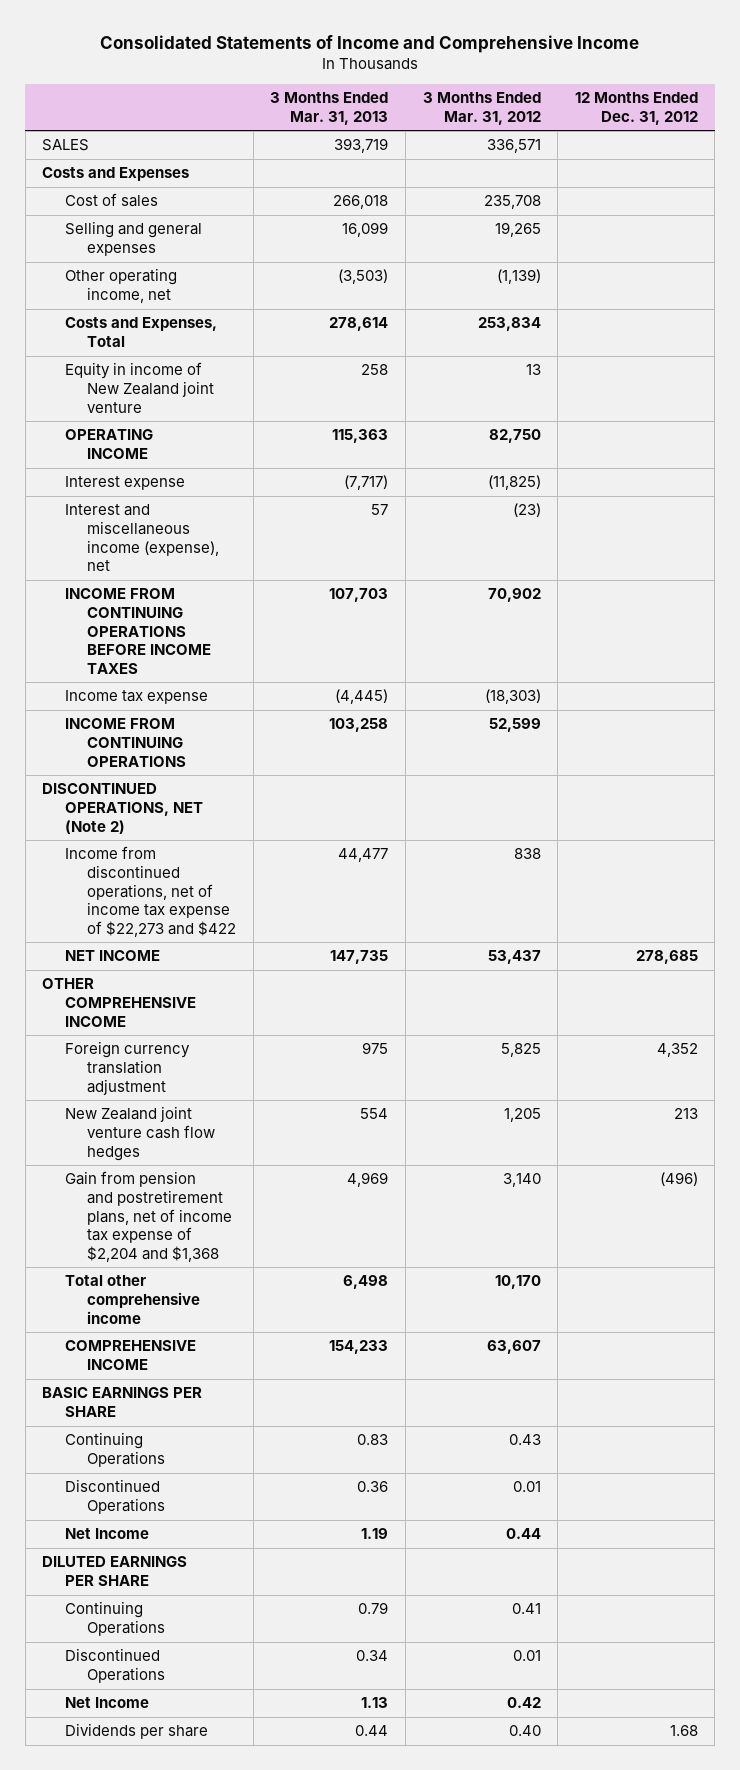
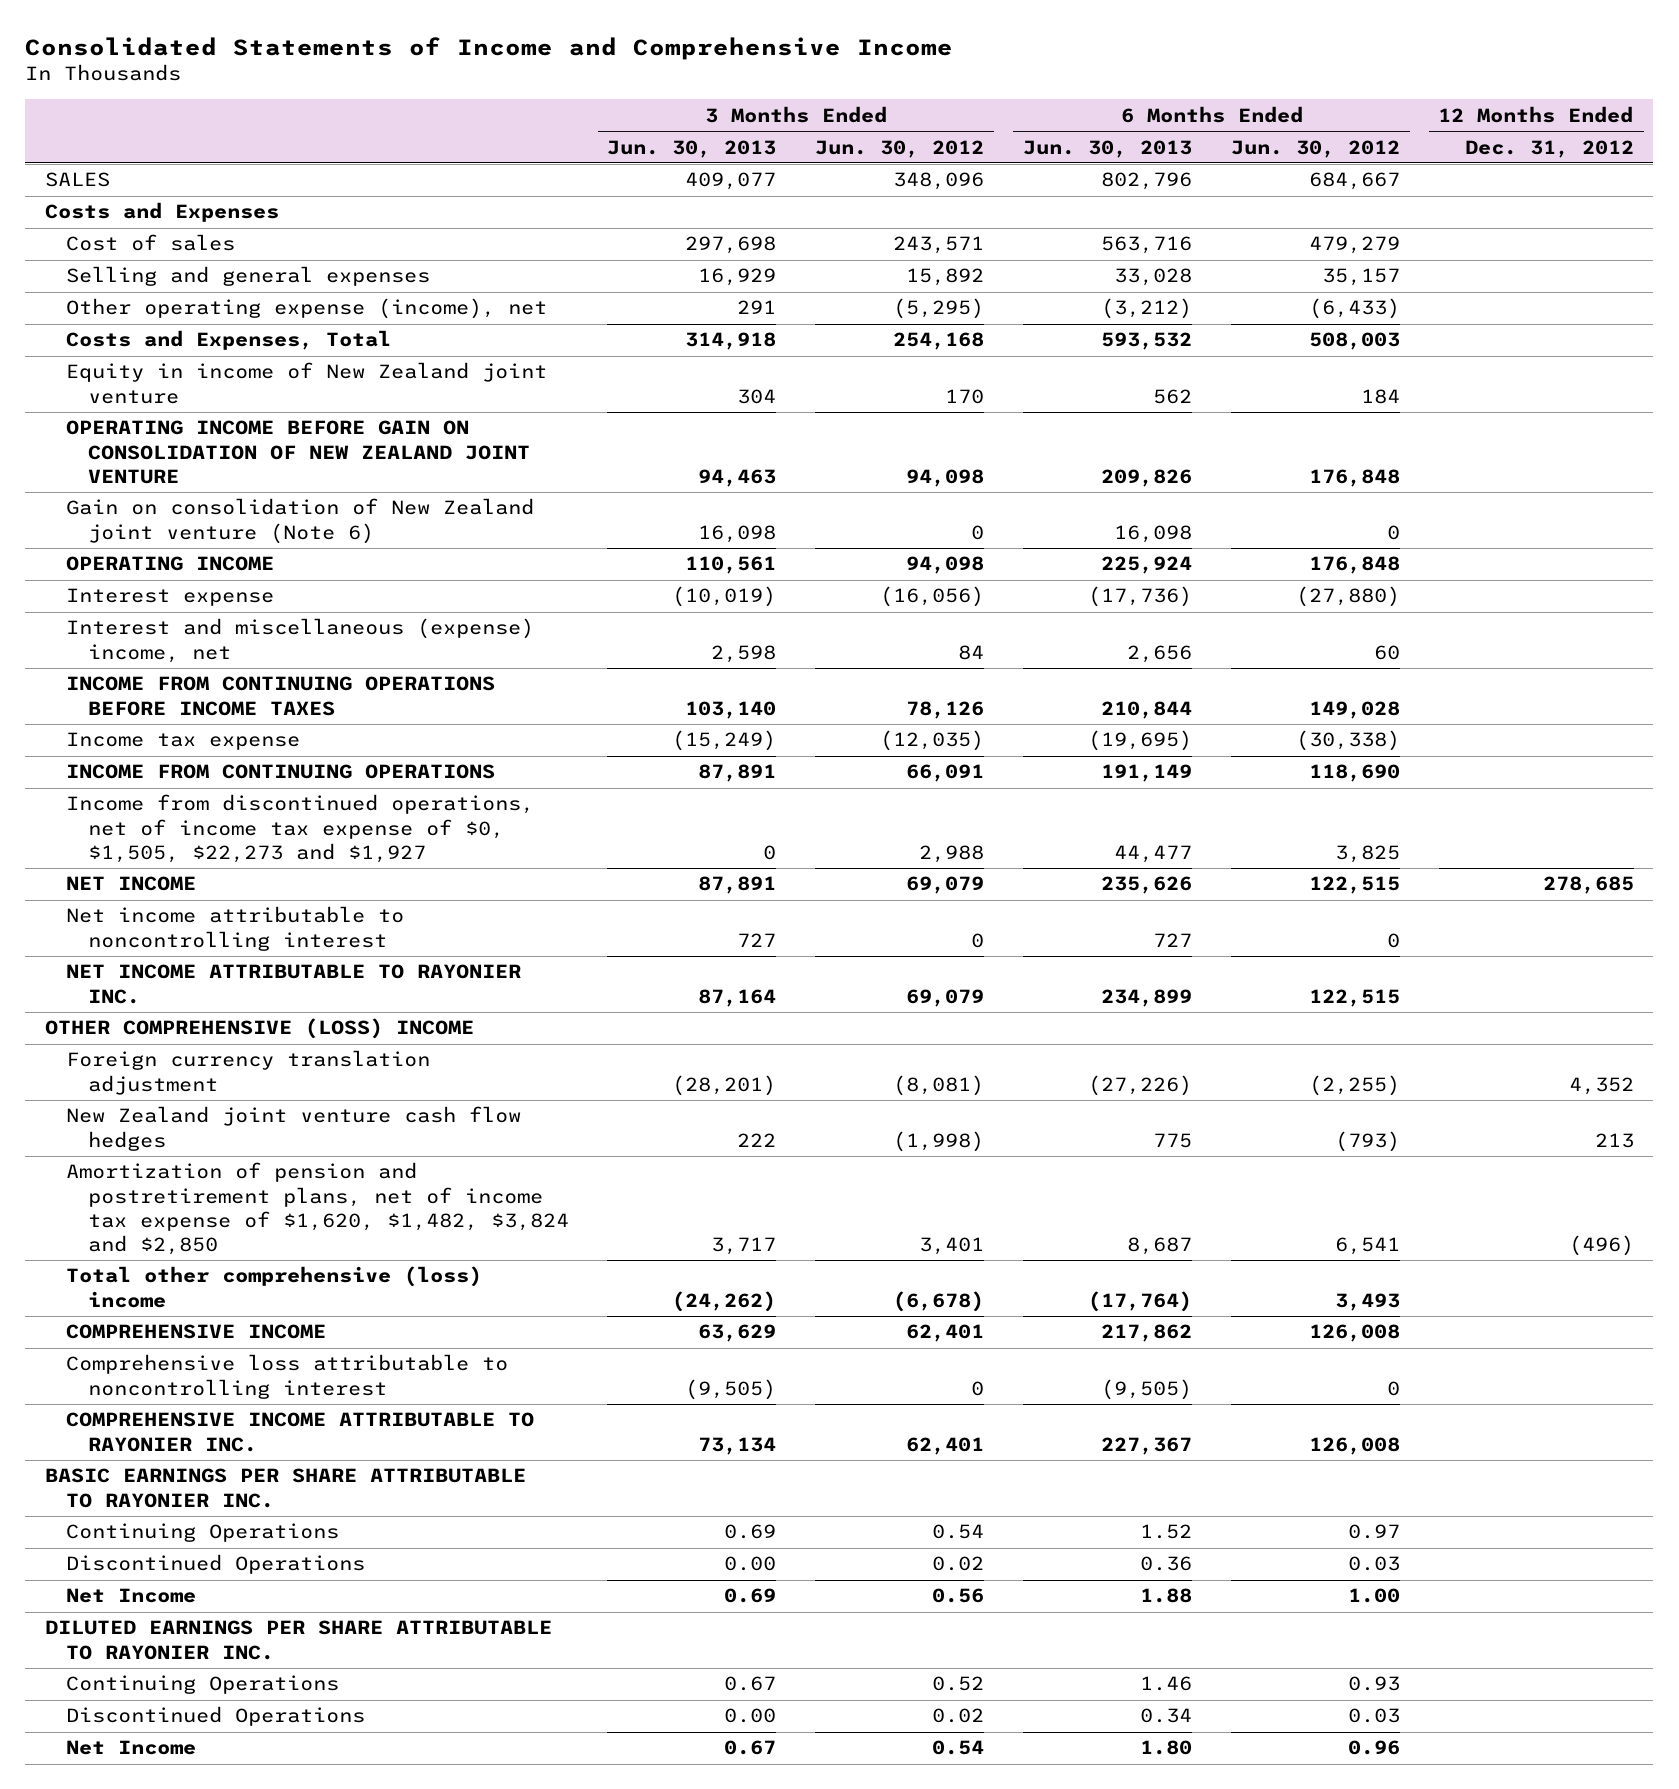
- | 3 Months Ended Mar. 31, 2013 | 3 Months Ended Mar. 31, 2012 | 12 Months Ended Dec. 31, 2012
+ | 3 Months Ended Jun. 30, 2013 | 3 Months Ended Jun. 30, 2012 | 6 Months Ended Jun. 30, 2013 | 6 Months Ended Jun. 30, 2012 | 12 Months Ended Dec. 31, 2012
- Other operating income, net | (3,503) | (1,139) |
+ Other operating expense (income), net | 291 | (5,295) | (3,212) | (6,433) |
+ OPERATING INCOME BEFORE GAIN ON CONSOLIDATION OF NEW ZEALAND JOINT VENTURE | 94,463 | 94,098 | 209,826 | 176,848 |
+ Gain on consolidation of New Zealand joint venture (Note 6) | 16,098 | 0 | 16,098 | 0 |
- Interest and miscellaneous income (expense), net | 57 | (23) |
+ Interest and miscellaneous (expense) income, net | 2,598 | 84 | 2,656 | 60 |
- DISCONTINUED OPERATIONS, NET (Note 2)
- Income from discontinued operations, net of income tax expense of $22,273 and $422 | 44,477 | 838 |
+ Income from discontinued operations, net of income tax expense of $0, $1,505, $22,273 and $1,927 | 0 | 2,988 | 44,477 | 3,825 |
- OTHER COMPREHENSIVE INCOME
+ Net income attributable to noncontrolling interest | 727 | 0 | 727 | 0 |
+ NET INCOME ATTRIBUTABLE TO RAYONIER INC. | 87,164 | 69,079 | 234,899 | 122,515 |
+ OTHER COMPREHENSIVE (LOSS) INCOME
- Gain from pension and postretirement plans, net of income tax expense of $2,204 and $1,368 | 4,969 | 3,140 | (496)
- Total other comprehensive income | 6,498 | 10,170 |
+ Amortization of pension and postretirement plans, net of income tax expense of $1,620, $1,482, $3,824 and $2,850 | 3,717 | 3,401 | 8,687 | 6,541 | (496)
+ Total other comprehensive (loss) income | (24,262) | (6,678) | (17,764) | 3,493 |
- BASIC EARNINGS PER SHARE
+ Comprehensive loss attributable to noncontrolling interest | (9,505) | 0 | (9,505) | 0 |
+ COMPREHENSIVE INCOME ATTRIBUTABLE TO RAYONIER INC. | 73,134 | 62,401 | 227,367 | 126,008 |
+ BASIC EARNINGS PER SHARE ATTRIBUTABLE TO RAYONIER INC.
- DILUTED EARNINGS PER SHARE
+ DILUTED EARNINGS PER SHARE ATTRIBUTABLE TO RAYONIER INC.
- Dividends per share | 0.44 | 0.40 | 1.68

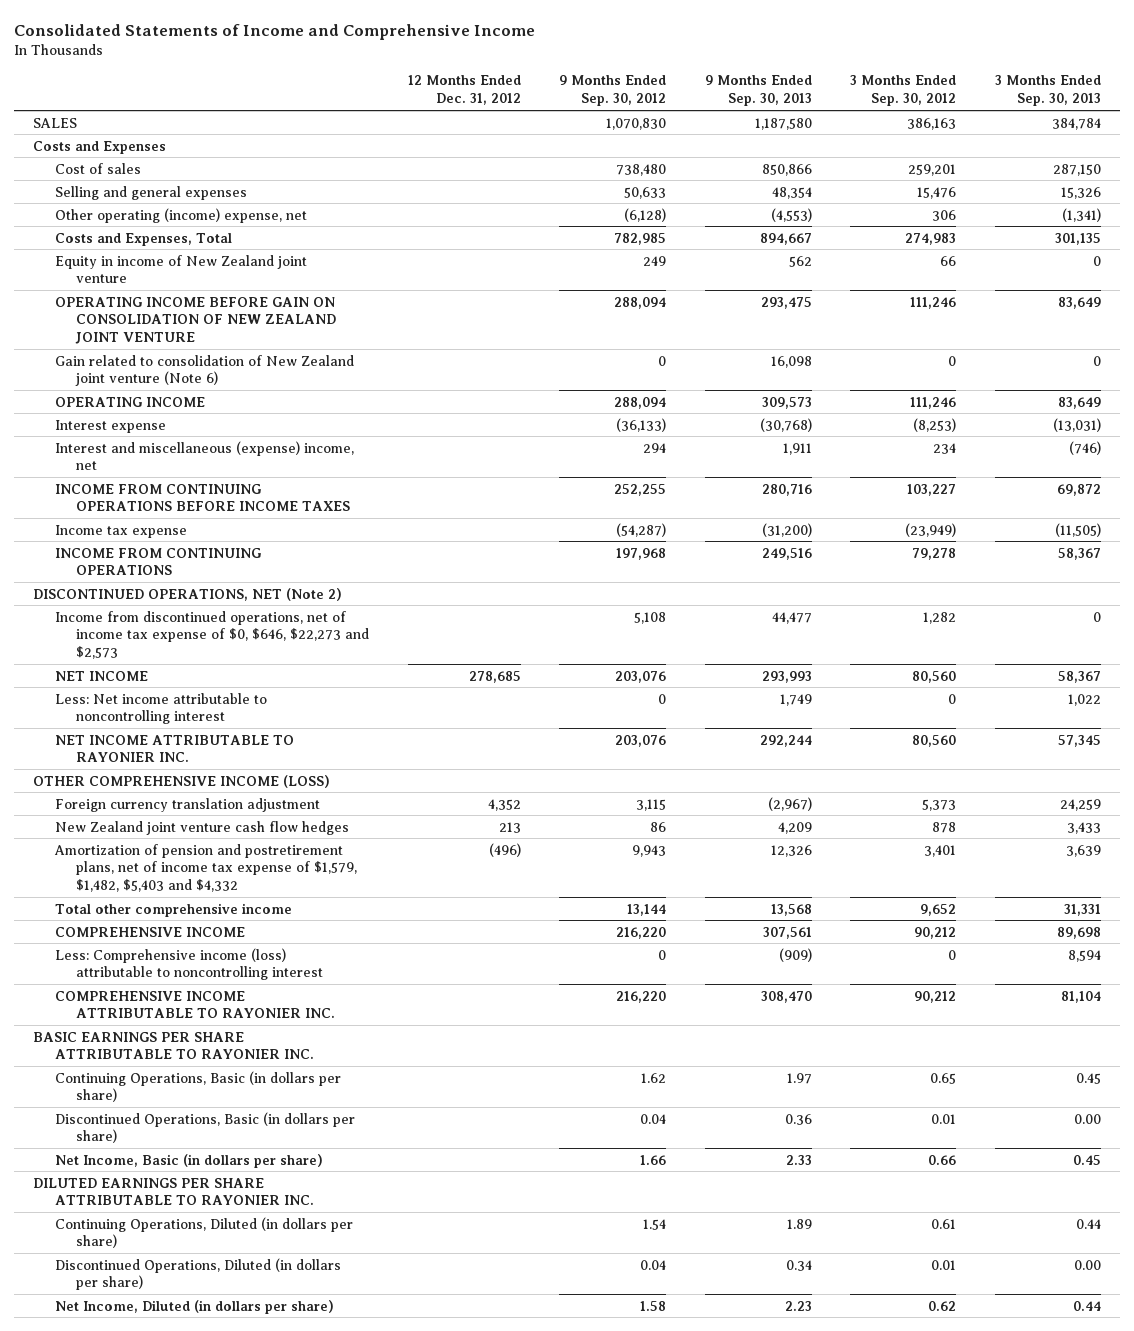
- | 3 Months Ended Jun. 30, 2013 | 3 Months Ended Jun. 30, 2012 | 6 Months Ended Jun. 30, 2013 | 6 Months Ended Jun. 30, 2012 | 12 Months Ended Dec. 31, 2012
+ | 12 Months Ended Dec. 31, 2012 | 9 Months Ended Sep. 30, 2012 | 9 Months Ended Sep. 30, 2013 | 3 Months Ended Sep. 30, 2012 | 3 Months Ended Sep. 30, 2013
- Other operating expense (income), net | 291 | (5,295) | (3,212) | (6,433) |
+ Other operating (income) expense, net | | (6,128) | (4,553) | 306 | (1,341)
- Gain on consolidation of New Zealand joint venture (Note 6) | 16,098 | 0 | 16,098 | 0 |
+ Gain related to consolidation of New Zealand joint venture (Note 6) | | 0 | 16,098 | 0 | 0
- Income from discontinued operations, net of income tax expense of $0, $1,505, $22,273 and $1,927 | 0 | 2,988 | 44,477 | 3,825 |
+ DISCONTINUED OPERATIONS, NET (Note 2)
+ Income from discontinued operations, net of income tax expense of $0, $646, $22,273 and $2,573 | | 5,108 | 44,477 | 1,282 | 0
- Net income attributable to noncontrolling interest | 727 | 0 | 727 | 0 |
+ Less: Net income attributable to noncontrolling interest | | 0 | 1,749 | 0 | 1,022
- OTHER COMPREHENSIVE (LOSS) INCOME
+ OTHER COMPREHENSIVE INCOME (LOSS)
- Amortization of pension and postretirement plans, net of income tax expense of $1,620, $1,482, $3,824 and $2,850 | 3,717 | 3,401 | 8,687 | 6,541 | (496)
- Total other comprehensive (loss) income | (24,262) | (6,678) | (17,764) | 3,493 |
+ Amortization of pension and postretirement plans, net of income tax expense of $1,579, $1,482, $5,403 and $4,332 | (496) | 9,943 | 12,326 | 3,401 | 3,639
+ Total other comprehensive income | | 13,144 | 13,568 | 9,652 | 31,331
- Comprehensive loss attributable to noncontrolling interest | (9,505) | 0 | (9,505) | 0 |
+ Less: Comprehensive income (loss) attributable to noncontrolling interest | | 0 | (909) | 0 | 8,594
- Continuing Operations | 0.69 | 0.54 | 1.52 | 0.97 |
- Discontinued Operations | 0.00 | 0.02 | 0.36 | 0.03 |
- Net Income | 0.69 | 0.56 | 1.88 | 1.00 |
+ Continuing Operations, Basic (in dollars per share) | | 1.62 | 1.97 | 0.65 | 0.45
+ Discontinued Operations, Basic (in dollars per share) | | 0.04 | 0.36 | 0.01 | 0.00
+ Net Income, Basic (in dollars per share) | | 1.66 | 2.33 | 0.66 | 0.45
- Continuing Operations | 0.67 | 0.52 | 1.46 | 0.93 |
- Discontinued Operations | 0.00 | 0.02 | 0.34 | 0.03 |
- Net Income | 0.67 | 0.54 | 1.80 | 0.96 |
+ Continuing Operations, Diluted (in dollars per share) | | 1.54 | 1.89 | 0.61 | 0.44
+ Discontinued Operations, Diluted (in dollars per share) | | 0.04 | 0.34 | 0.01 | 0.00
+ Net Income, Diluted (in dollars per share) | | 1.58 | 2.23 | 0.62 | 0.44

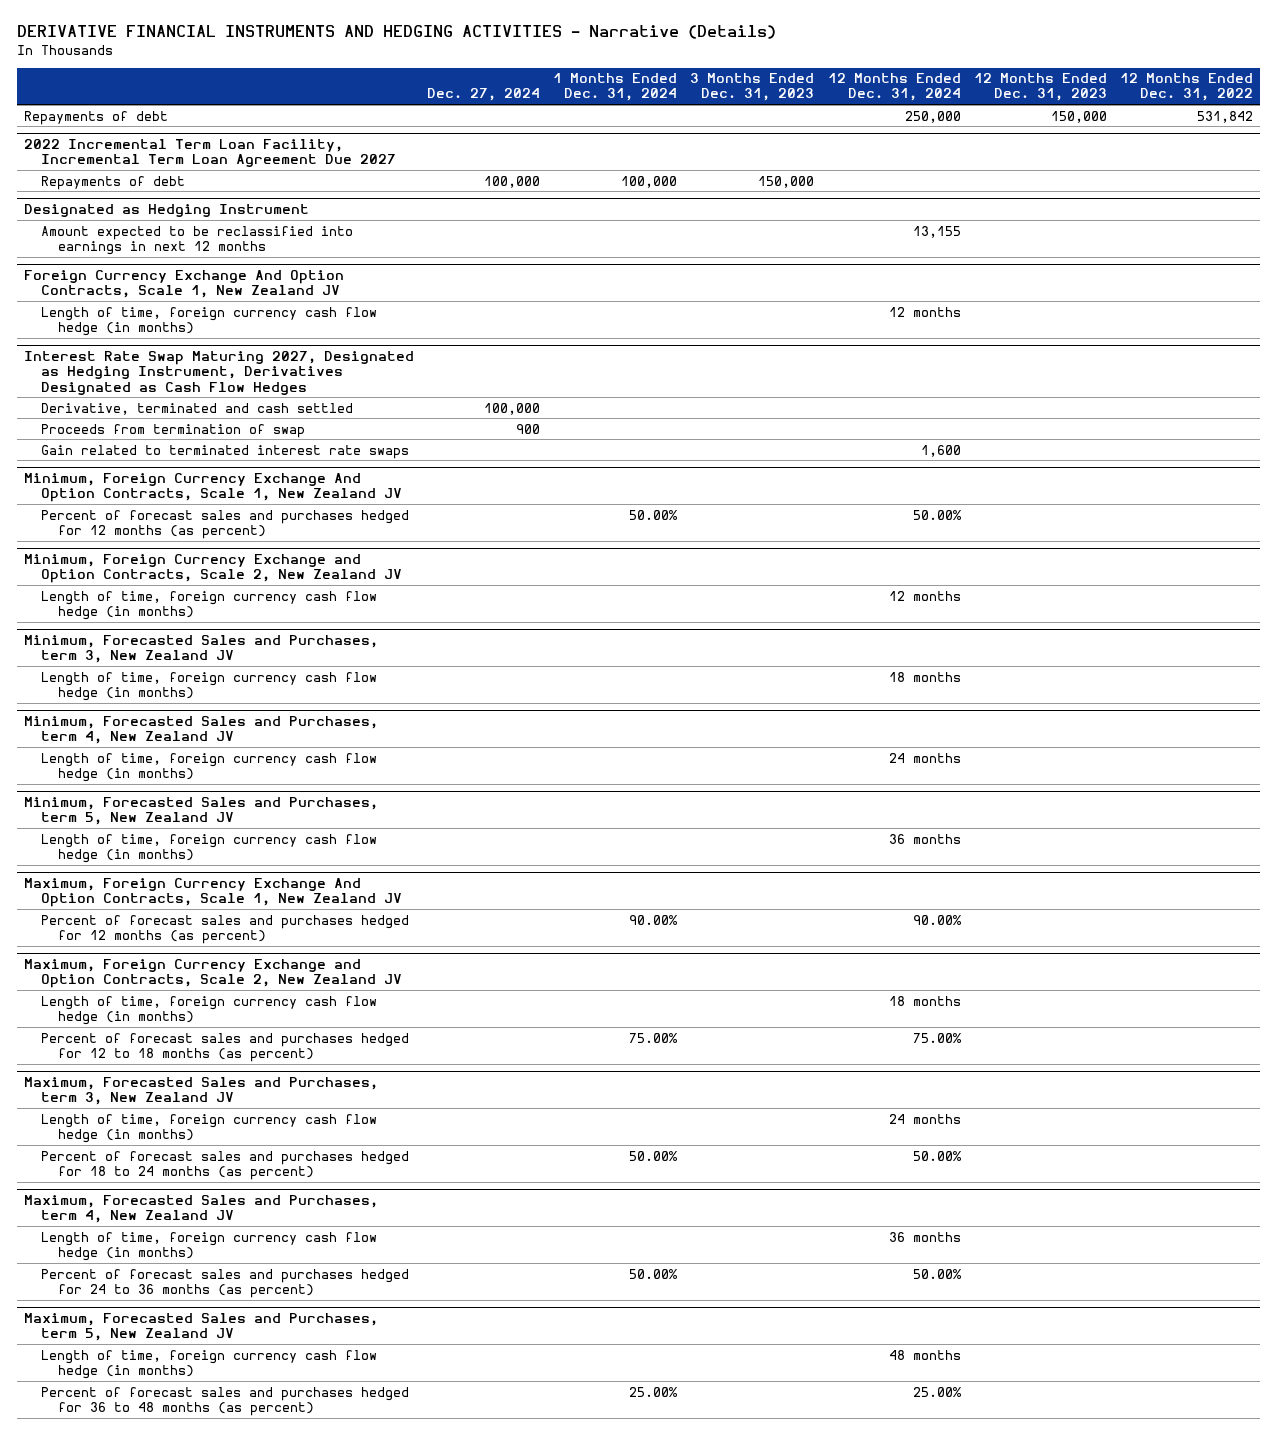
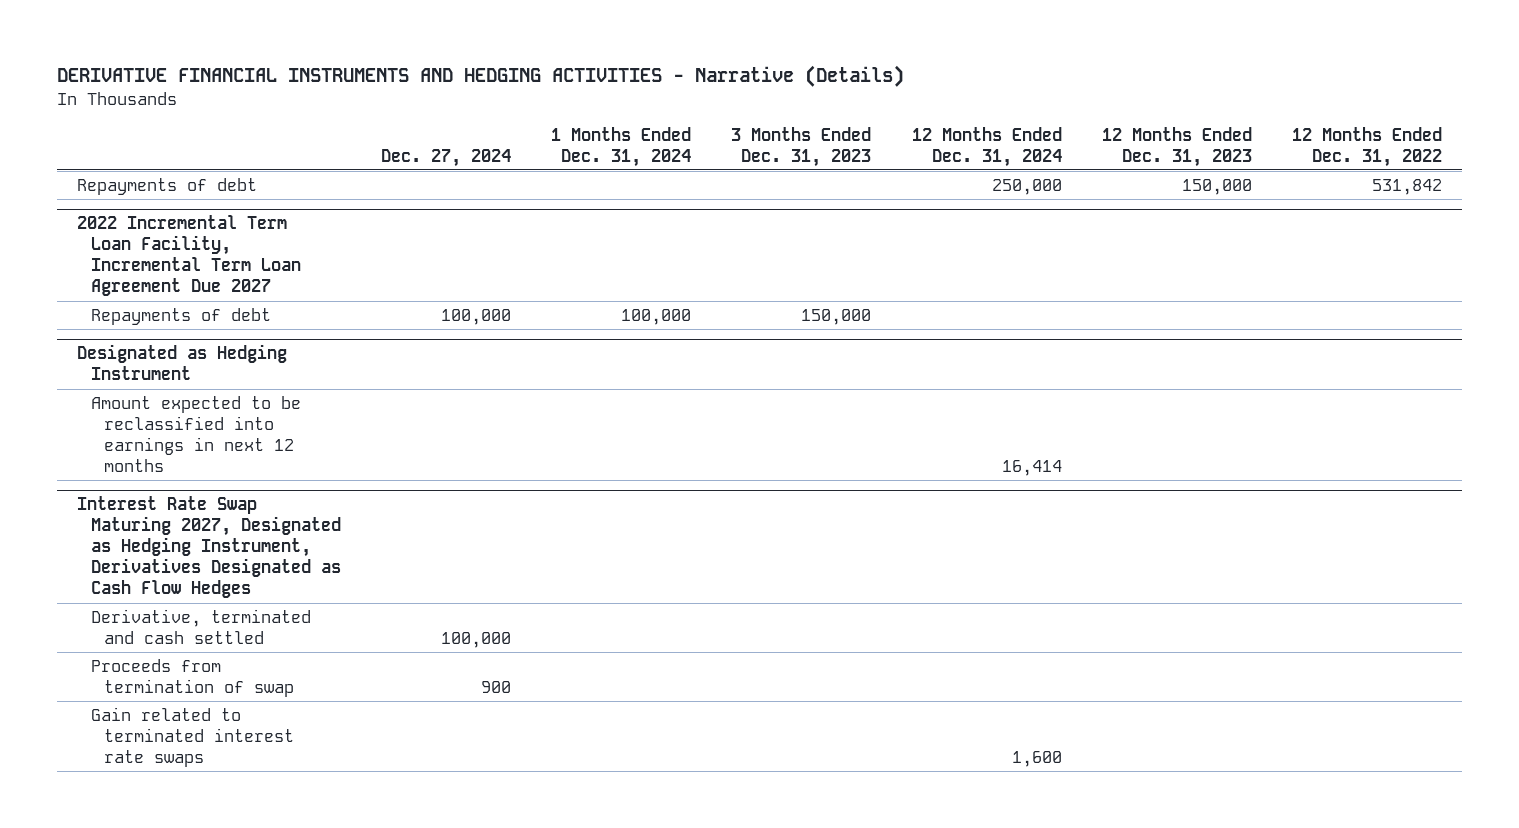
@ Designated as Hedging Instrument
- Amount expected to be reclassified into earnings in next 12 months | | | | 13,155 | |
- Foreign Currency Exchange And Option Contracts, Scale 1, New Zealand JV
- Length of time, foreign currency cash flow hedge (in months) | | | | 12 months | |
@ Designated as Hedging Instrument
+ Amount expected to be reclassified into earnings in next 12 months | | | | 16,414 | |
- Minimum, Foreign Currency Exchange And Option Contracts, Scale 1, New Zealand JV
- Percent of forecast sales and purchases hedged for 12 months (as percent) | | 50.00% | | 50.00% | |
- Minimum, Foreign Currency Exchange and Option Contracts, Scale 2, New Zealand JV
- Length of time, foreign currency cash flow hedge (in months) | | | | 12 months | |
- Minimum, Forecasted Sales and Purchases, term 3, New Zealand JV
- Length of time, foreign currency cash flow hedge (in months) | | | | 18 months | |
- Minimum, Forecasted Sales and Purchases, term 4, New Zealand JV
- Length of time, foreign currency cash flow hedge (in months) | | | | 24 months | |
- Minimum, Forecasted Sales and Purchases, term 5, New Zealand JV
- Length of time, foreign currency cash flow hedge (in months) | | | | 36 months | |
- Maximum, Foreign Currency Exchange And Option Contracts, Scale 1, New Zealand JV
- Percent of forecast sales and purchases hedged for 12 months (as percent) | | 90.00% | | 90.00% | |
- Maximum, Foreign Currency Exchange and Option Contracts, Scale 2, New Zealand JV
- Length of time, foreign currency cash flow hedge (in months) | | | | 18 months | |
- Percent of forecast sales and purchases hedged for 12 to 18 months (as percent) | | 75.00% | | 75.00% | |
- Maximum, Forecasted Sales and Purchases, term 3, New Zealand JV
- Length of time, foreign currency cash flow hedge (in months) | | | | 24 months | |
- Percent of forecast sales and purchases hedged for 18 to 24 months (as percent) | | 50.00% | | 50.00% | |
- Maximum, Forecasted Sales and Purchases, term 4, New Zealand JV
- Length of time, foreign currency cash flow hedge (in months) | | | | 36 months | |
- Percent of forecast sales and purchases hedged for 24 to 36 months (as percent) | | 50.00% | | 50.00% | |
- Maximum, Forecasted Sales and Purchases, term 5, New Zealand JV
- Length of time, foreign currency cash flow hedge (in months) | | | | 48 months | |
- Percent of forecast sales and purchases hedged for 36 to 48 months (as percent) | | 25.00% | | 25.00% | |

